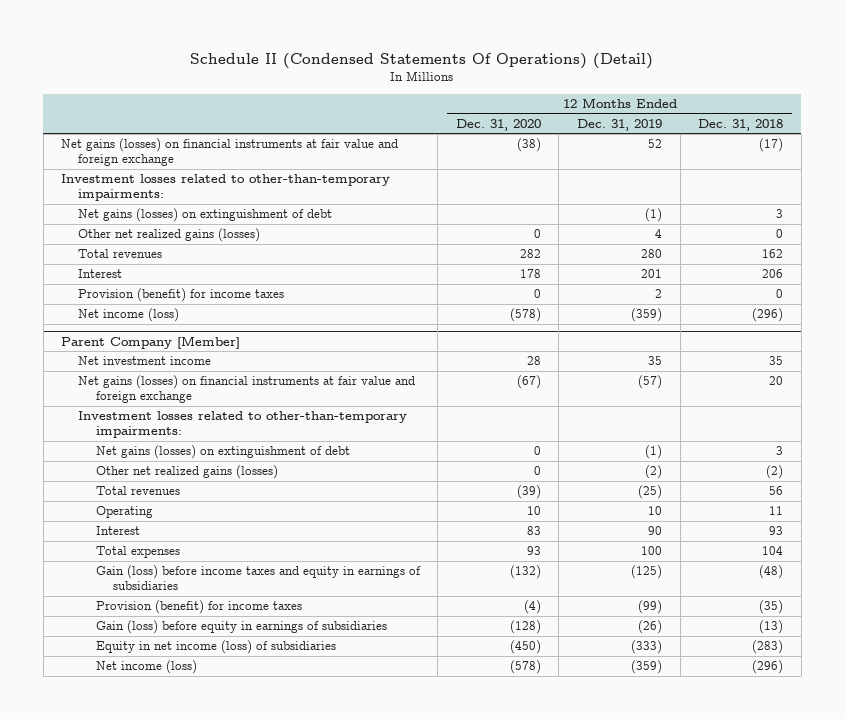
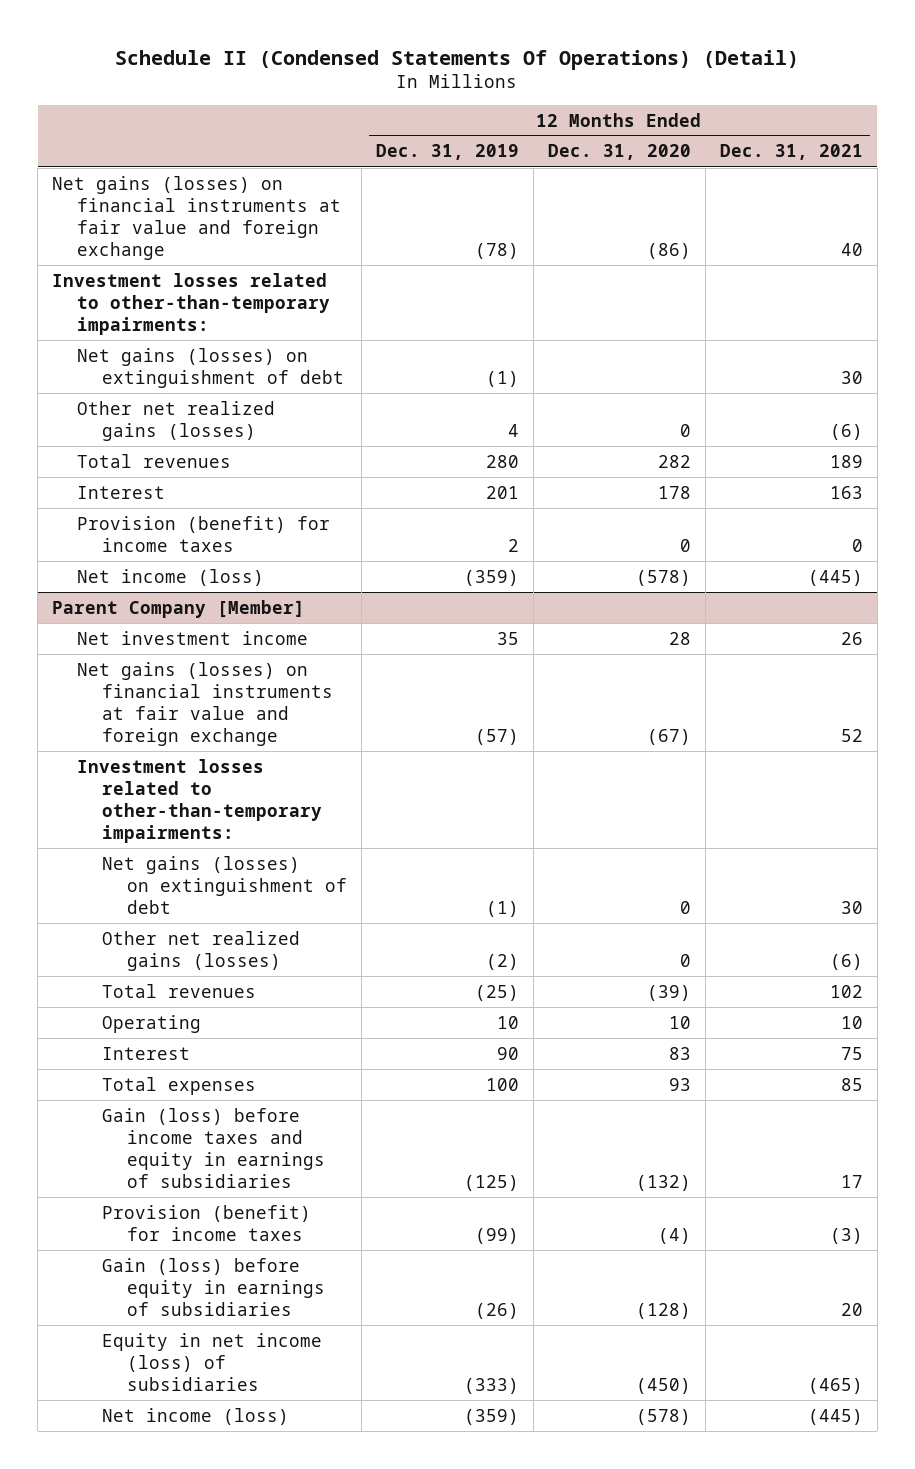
- | 12 Months Ended Dec. 31, 2020 | 12 Months Ended Dec. 31, 2019 | 12 Months Ended Dec. 31, 2018
+ | 12 Months Ended Dec. 31, 2019 | 12 Months Ended Dec. 31, 2020 | 12 Months Ended Dec. 31, 2021
- Net gains (losses) on financial instruments at fair value and foreign exchange | (38) | 52 | (17)
+ Net gains (losses) on financial instruments at fair value and foreign exchange | (78) | (86) | 40

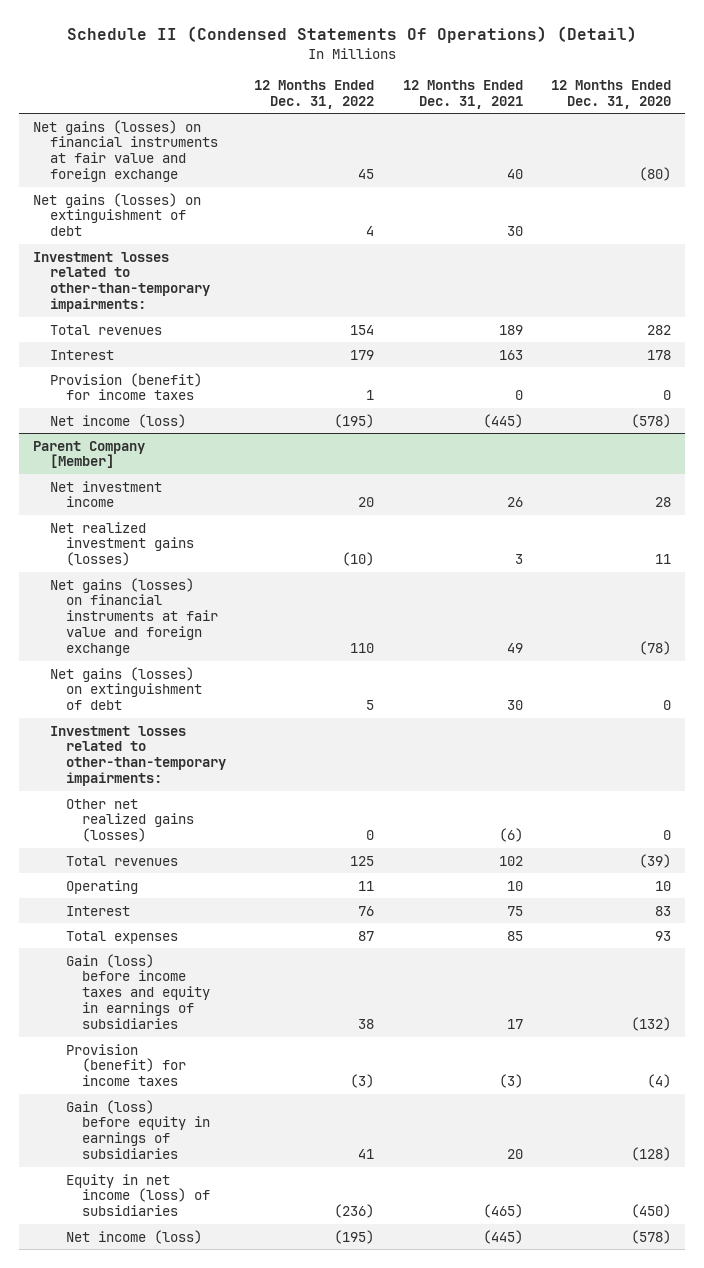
- | 12 Months Ended Dec. 31, 2019 | 12 Months Ended Dec. 31, 2020 | 12 Months Ended Dec. 31, 2021
+ | 12 Months Ended Dec. 31, 2022 | 12 Months Ended Dec. 31, 2021 | 12 Months Ended Dec. 31, 2020
- Net gains (losses) on financial instruments at fair value and foreign exchange | (78) | (86) | 40
+ Net gains (losses) on financial instruments at fair value and foreign exchange | 45 | 40 | (80)
- Other net realized gains (losses) | 4 | 0 | (6)
moved down: Investment losses related to other-than-temporary impairments:
@ Parent Company [Member]
- Net gains (losses) on financial instruments at fair value and foreign exchange | (57) | (67) | 52
+ Net realized investment gains (losses) | (10) | 3 | 11
+ Net gains (losses) on financial instruments at fair value and foreign exchange | 110 | 49 | (78)
moved down: Investment losses related to other-than-temporary impairments:

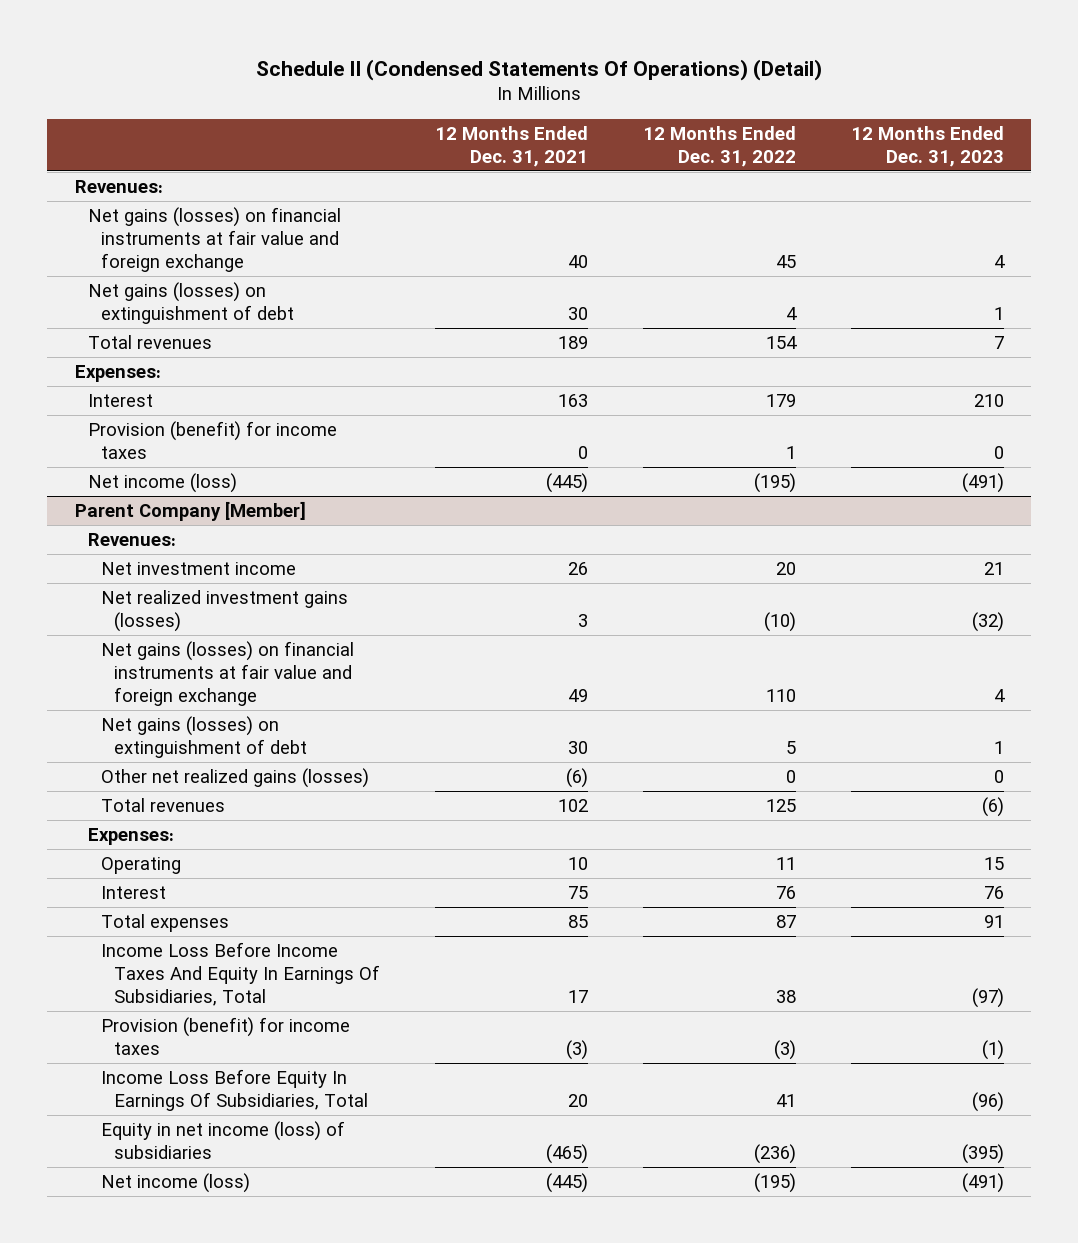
- | 12 Months Ended Dec. 31, 2022 | 12 Months Ended Dec. 31, 2021 | 12 Months Ended Dec. 31, 2020
+ | 12 Months Ended Dec. 31, 2021 | 12 Months Ended Dec. 31, 2022 | 12 Months Ended Dec. 31, 2023
+ Revenues:
- Investment losses related to other-than-temporary impairments:
+ Expenses:
@ Parent Company [Member]
+ Revenues:
- Investment losses related to other-than-temporary impairments:
+ Expenses:
- Gain (loss) before income taxes and equity in earnings of subsidiaries | 38 | 17 | (132)
+ Income Loss Before Income Taxes And Equity In Earnings Of Subsidiaries, Total | 17 | 38 | (97)
- Gain (loss) before equity in earnings of subsidiaries | 41 | 20 | (128)
+ Income Loss Before Equity In Earnings Of Subsidiaries, Total | 20 | 41 | (96)

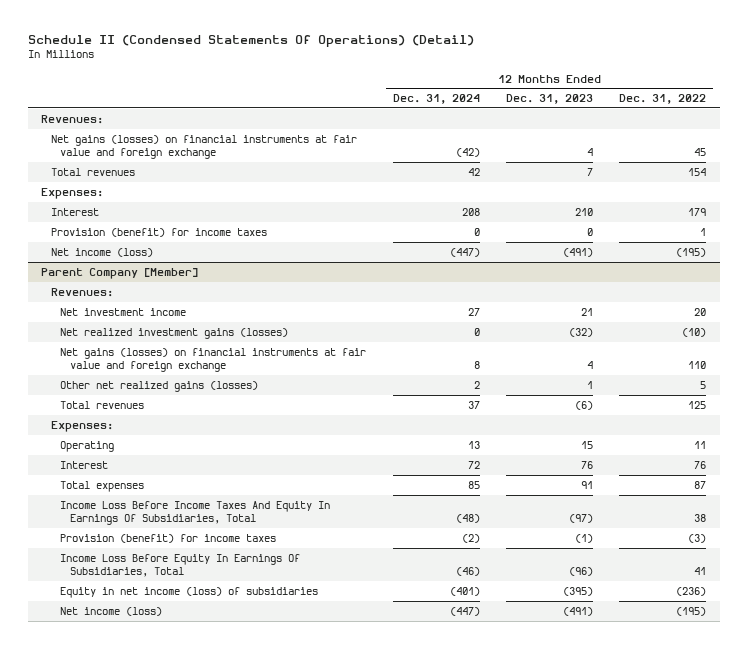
- | 12 Months Ended Dec. 31, 2021 | 12 Months Ended Dec. 31, 2022 | 12 Months Ended Dec. 31, 2023
+ | 12 Months Ended Dec. 31, 2024 | 12 Months Ended Dec. 31, 2023 | 12 Months Ended Dec. 31, 2022
- Net gains (losses) on extinguishment of debt | 30 | 4 | 1
@ Parent Company [Member]
- Net gains (losses) on extinguishment of debt | 30 | 5 | 1
- Other net realized gains (losses) | (6) | 0 | 0
+ Other net realized gains (losses) | 2 | 1 | 5

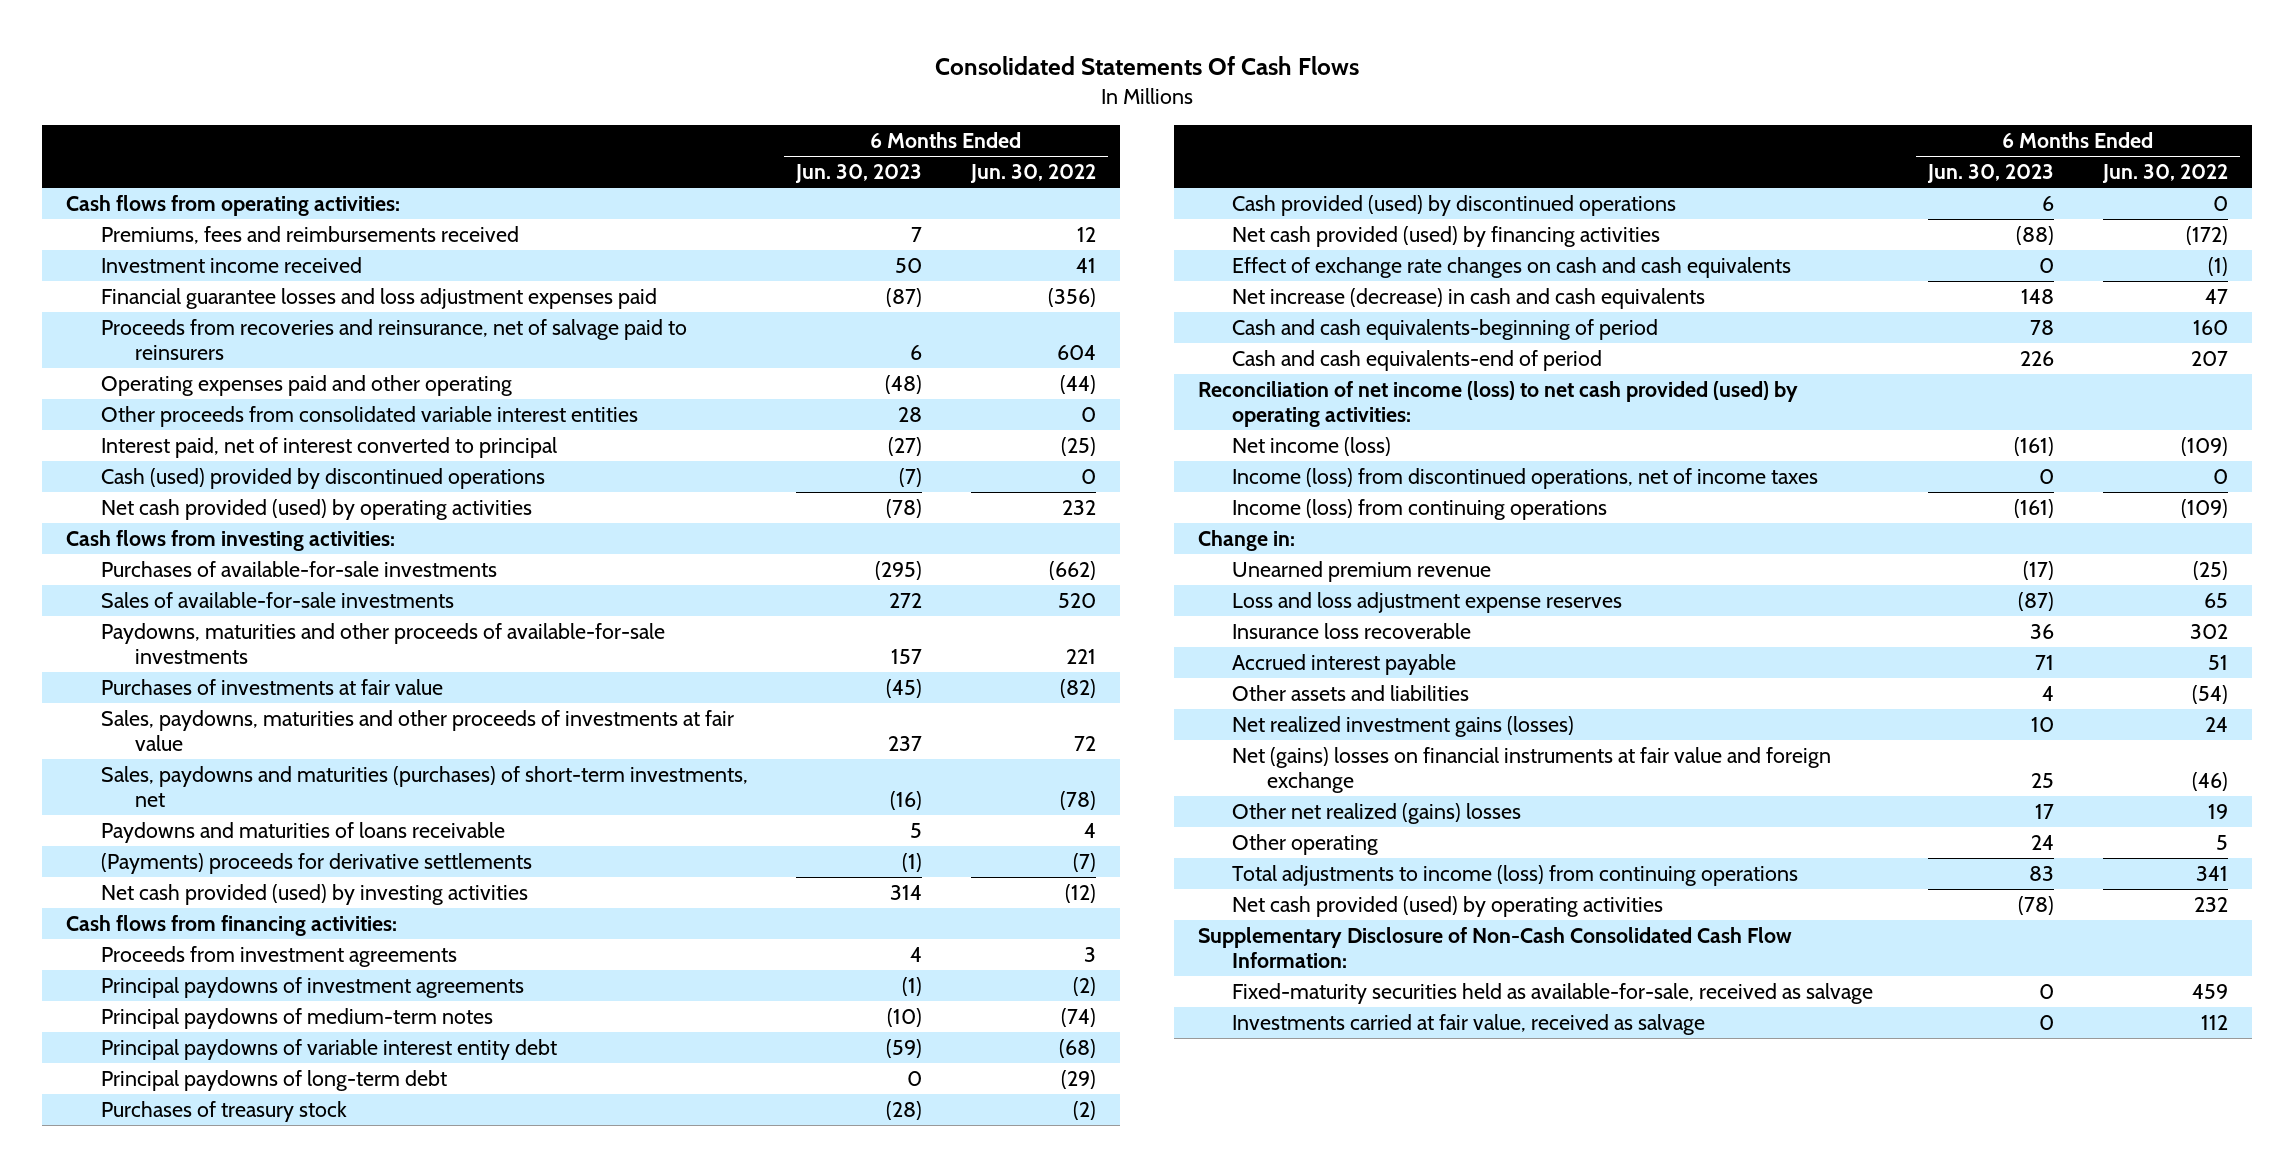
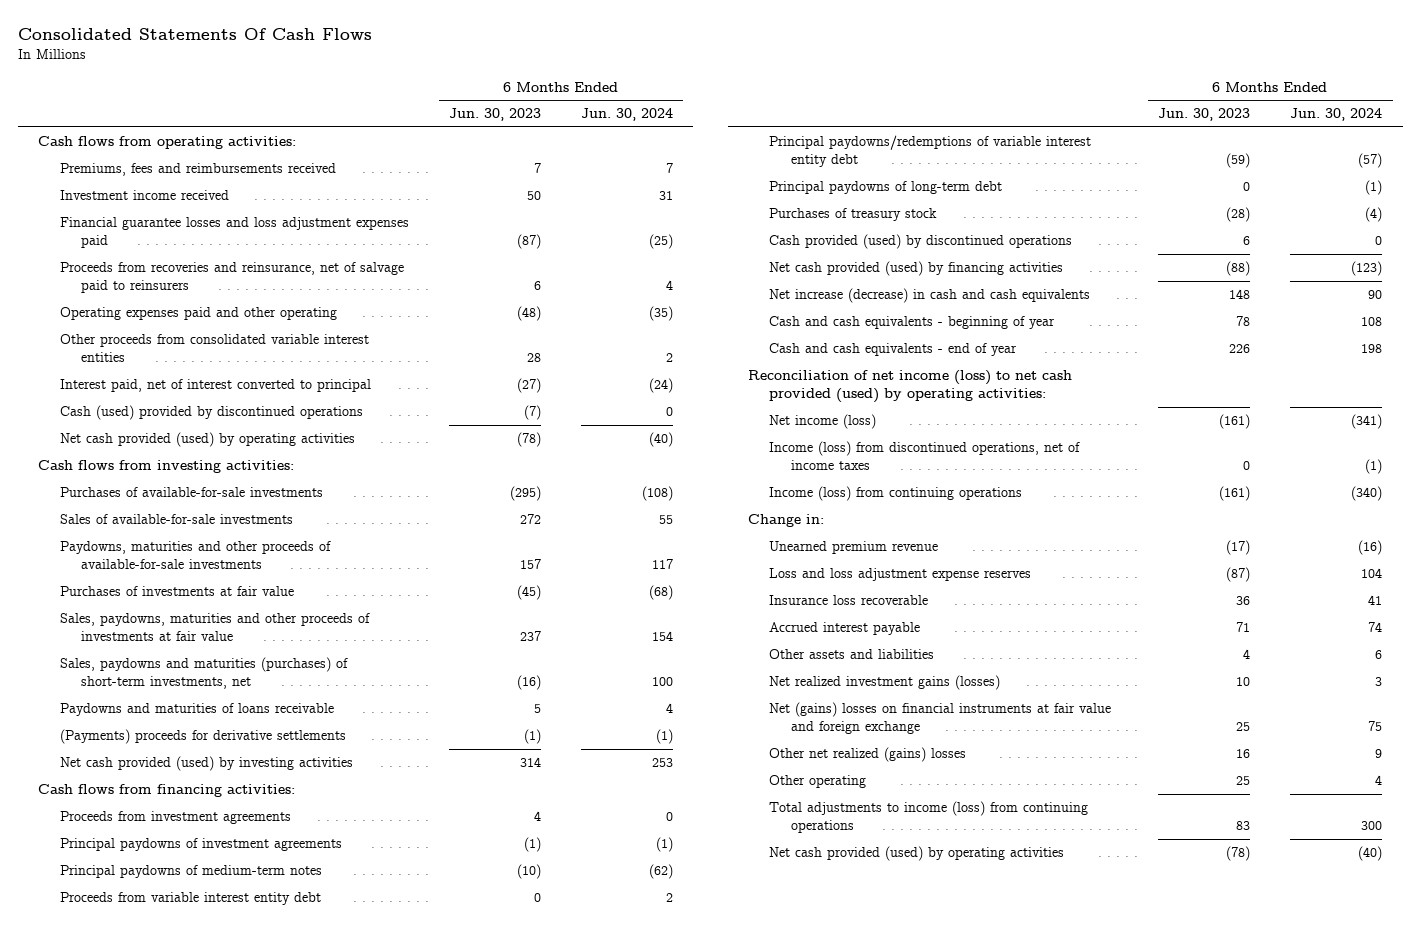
- | 6 Months Ended Jun. 30, 2023 | 6 Months Ended Jun. 30, 2022
+ | 6 Months Ended Jun. 30, 2023 | 6 Months Ended Jun. 30, 2024
- Principal paydowns of variable interest entity debt | (59) | (68)
+ Proceeds from variable interest entity debt | 0 | 2
+ Principal paydowns/redemptions of variable interest entity debt | (59) | (57)
- Effect of exchange rate changes on cash and cash equivalents | 0 | (1)
- Cash and cash equivalents-beginning of period | 78 | 160
- Cash and cash equivalents-end of period | 226 | 207
+ Cash and cash equivalents - beginning of year | 78 | 108
+ Cash and cash equivalents - end of year | 226 | 198
- Other net realized (gains) losses | 17 | 19
- Other operating | 24 | 5
+ Other net realized (gains) losses | 16 | 9
+ Other operating | 25 | 4
- Supplementary Disclosure of Non-Cash Consolidated Cash Flow Information:
- Fixed-maturity securities held as available-for-sale, received as salvage | 0 | 459
- Investments carried at fair value, received as salvage | 0 | 112

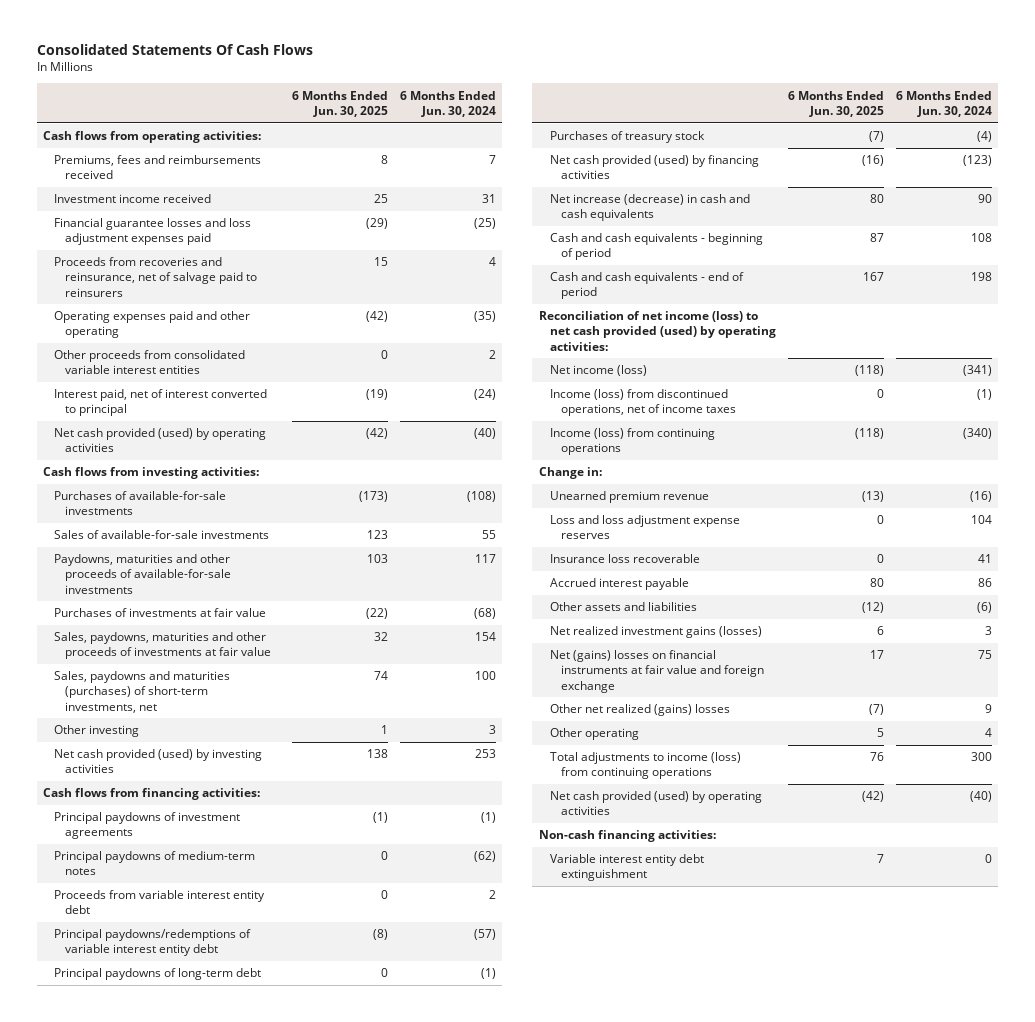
- | 6 Months Ended Jun. 30, 2023 | 6 Months Ended Jun. 30, 2024
+ | 6 Months Ended Jun. 30, 2025 | 6 Months Ended Jun. 30, 2024
- Cash (used) provided by discontinued operations | (7) | 0
- Paydowns and maturities of loans receivable | 5 | 4
- (Payments) proceeds for derivative settlements | (1) | (1)
+ Other investing | 1 | 3
- Proceeds from investment agreements | 4 | 0
- Cash provided (used) by discontinued operations | 6 | 0
- Cash and cash equivalents - beginning of year | 78 | 108
- Cash and cash equivalents - end of year | 226 | 198
+ Cash and cash equivalents - beginning of period | 87 | 108
+ Cash and cash equivalents - end of period | 167 | 198
- Accrued interest payable | 71 | 74
- Other assets and liabilities | 4 | 6
+ Accrued interest payable | 80 | 86
+ Other assets and liabilities | (12) | (6)
+ Non-cash financing activities:
+ Variable interest entity debt extinguishment | 7 | 0

